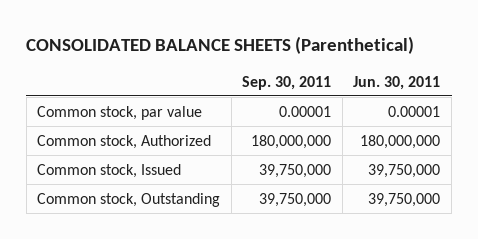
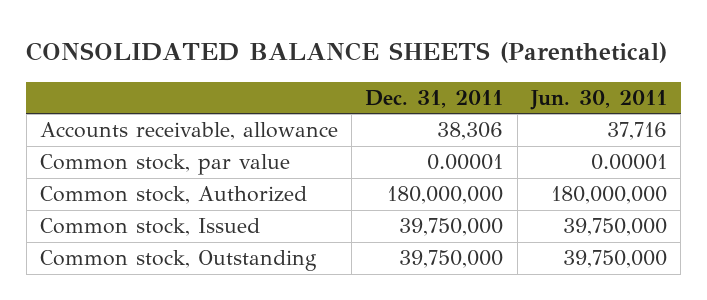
- | Sep. 30, 2011 | Jun. 30, 2011
+ | Dec. 31, 2011 | Jun. 30, 2011
+ Accounts receivable, allowance | 38,306 | 37,716

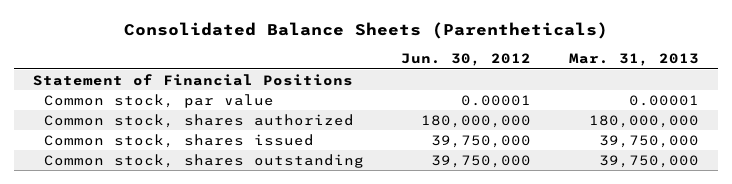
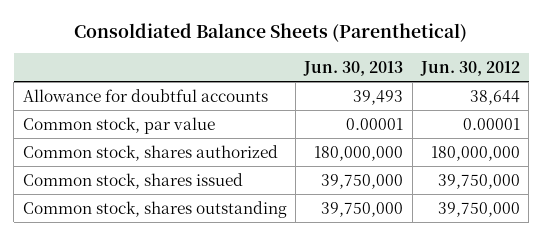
- Consolidated Balance Sheets (Parentheticals)
+ Consoldiated Balance Sheets (Parenthetical)
- | Jun. 30, 2012 | Mar. 31, 2013
+ | Jun. 30, 2013 | Jun. 30, 2012
- Statement of Financial Positions
+ Allowance for doubtful accounts | 39,493 | 38,644

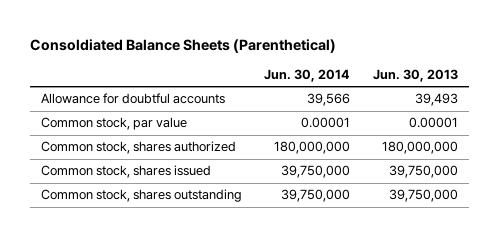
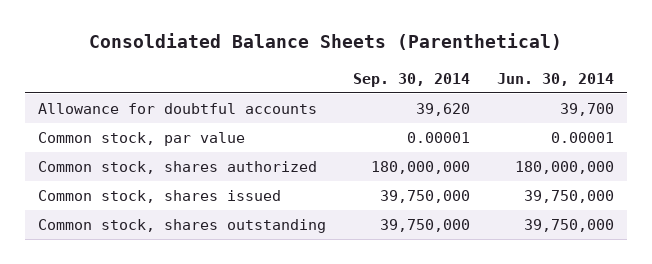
- | Jun. 30, 2014 | Jun. 30, 2013
+ | Sep. 30, 2014 | Jun. 30, 2014
- Allowance for doubtful accounts | 39,566 | 39,493
+ Allowance for doubtful accounts | 39,620 | 39,700

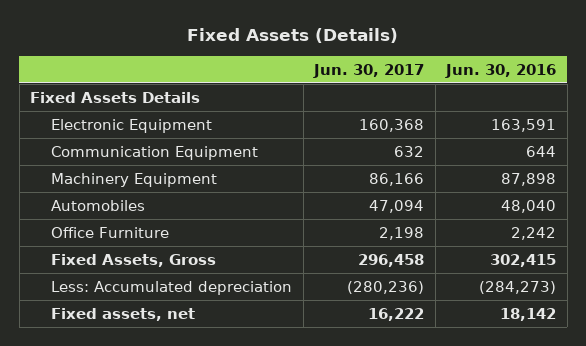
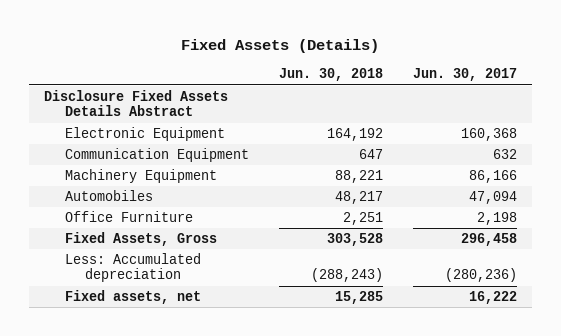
- | Jun. 30, 2017 | Jun. 30, 2016
+ | Jun. 30, 2018 | Jun. 30, 2017
- Fixed Assets Details
+ Disclosure Fixed Assets Details Abstract

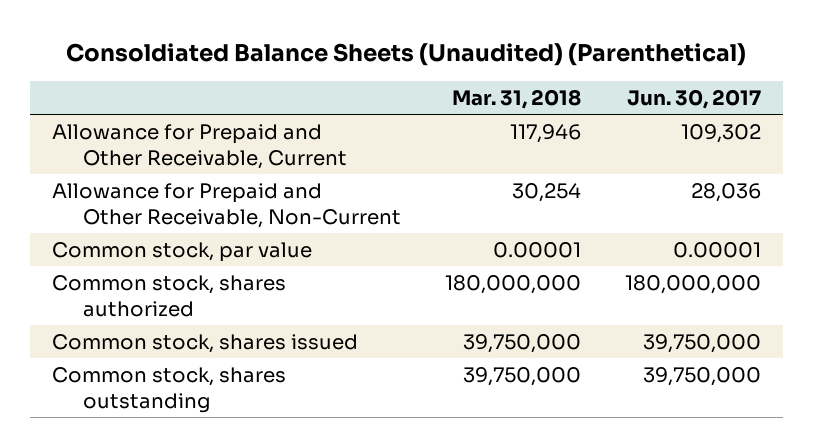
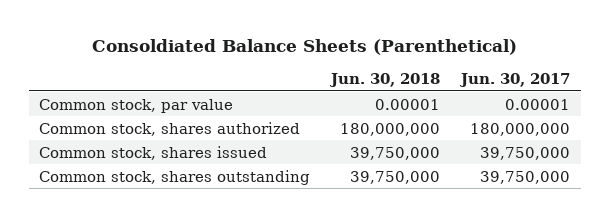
- Consoldiated Balance Sheets (Unaudited) (Parenthetical)
+ Consoldiated Balance Sheets (Parenthetical)
- | Mar. 31, 2018 | Jun. 30, 2017
+ | Jun. 30, 2018 | Jun. 30, 2017
- Allowance for Prepaid and Other Receivable, Current | 117,946 | 109,302
- Allowance for Prepaid and Other Receivable, Non-Current | 30,254 | 28,036

